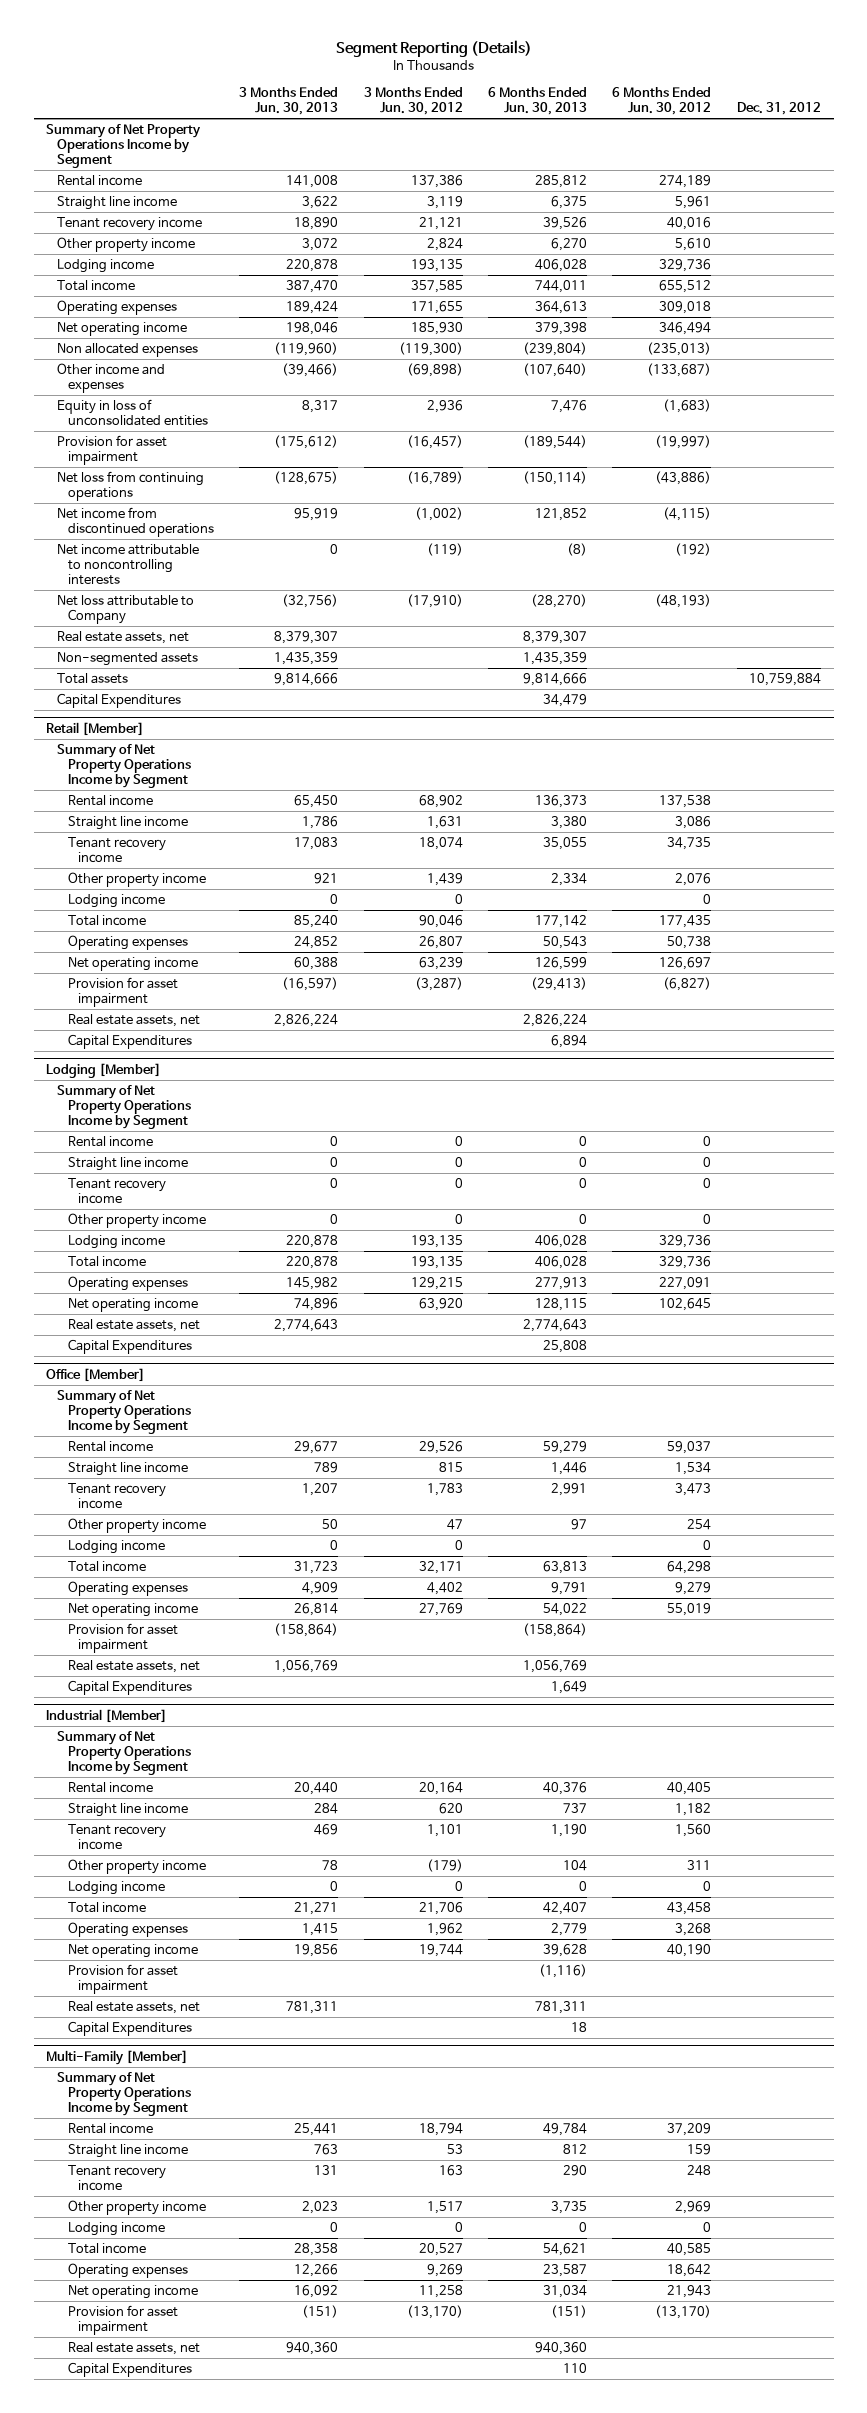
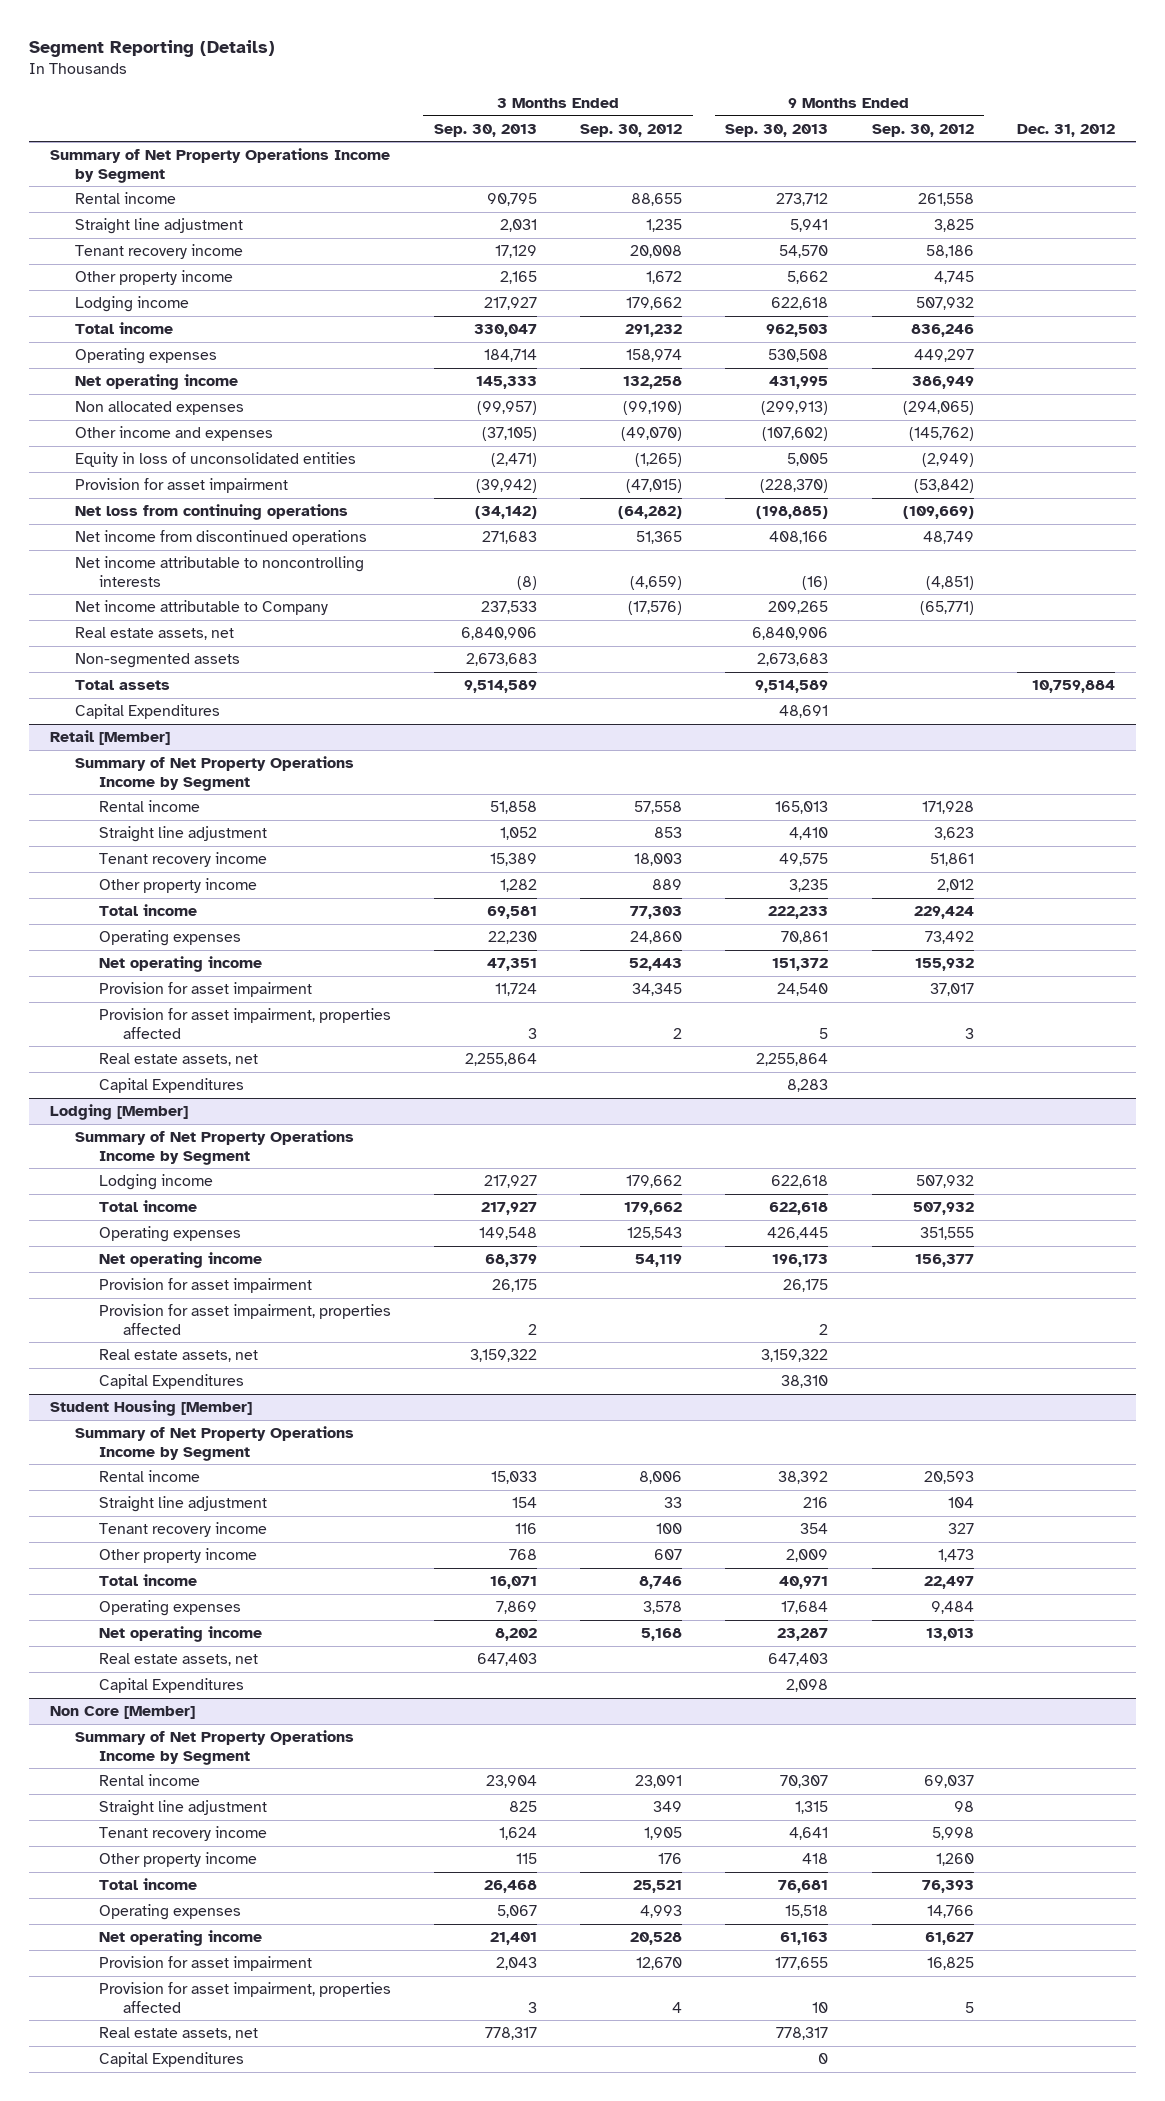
- | 3 Months Ended Jun. 30, 2013 | 3 Months Ended Jun. 30, 2012 | 6 Months Ended Jun. 30, 2013 | 6 Months Ended Jun. 30, 2012 | Dec. 31, 2012
+ | 3 Months Ended Sep. 30, 2013 | 3 Months Ended Sep. 30, 2012 | 9 Months Ended Sep. 30, 2013 | 9 Months Ended Sep. 30, 2012 | Dec. 31, 2012
- Straight line income | 3,622 | 3,119 | 6,375 | 5,961 |
+ Straight line adjustment | 2,031 | 1,235 | 5,941 | 3,825 |
- Net loss attributable to Company | (32,756) | (17,910) | (28,270) | (48,193) |
+ Net income attributable to Company | 237,533 | (17,576) | 209,265 | (65,771) |
@ Retail [Member]
- Straight line income | 1,786 | 1,631 | 3,380 | 3,086 |
+ Straight line adjustment | 1,052 | 853 | 4,410 | 3,623 |
- Lodging income | 0 | 0 | | 0 |
+ Provision for asset impairment, properties affected | 3 | 2 | 5 | 3 |
@ Lodging [Member]
- Rental income | 0 | 0 | 0 | 0 |
- Straight line income | 0 | 0 | 0 | 0 |
- Tenant recovery income | 0 | 0 | 0 | 0 |
- Other property income | 0 | 0 | 0 | 0 |
+ Provision for asset impairment | 26,175 | | 26,175 | |
+ Provision for asset impairment, properties affected | 2 | | 2 | |
- Office [Member]
- Summary of Net Property Operations Income by Segment
- Rental income | 29,677 | 29,526 | 59,279 | 59,037 |
- Straight line income | 789 | 815 | 1,446 | 1,534 |
- Tenant recovery income | 1,207 | 1,783 | 2,991 | 3,473 |
- Other property income | 50 | 47 | 97 | 254 |
- Lodging income | 0 | 0 | | 0 |
- Total income | 31,723 | 32,171 | 63,813 | 64,298 |
- Operating expenses | 4,909 | 4,402 | 9,791 | 9,279 |
- Net operating income | 26,814 | 27,769 | 54,022 | 55,019 |
- Provision for asset impairment | (158,864) | | (158,864) | |
- Real estate assets, net | 1,056,769 | | 1,056,769 | |
- Capital Expenditures | | | 1,649 | |
- Industrial [Member]
- Summary of Net Property Operations Income by Segment
- Rental income | 20,440 | 20,164 | 40,376 | 40,405 |
- Straight line income | 284 | 620 | 737 | 1,182 |
- Tenant recovery income | 469 | 1,101 | 1,190 | 1,560 |
- Other property income | 78 | (179) | 104 | 311 |
- Lodging income | 0 | 0 | 0 | 0 |
- Total income | 21,271 | 21,706 | 42,407 | 43,458 |
- Operating expenses | 1,415 | 1,962 | 2,779 | 3,268 |
- Net operating income | 19,856 | 19,744 | 39,628 | 40,190 |
- Provision for asset impairment | | | (1,116) | |
- Real estate assets, net | 781,311 | | 781,311 | |
- Capital Expenditures | | | 18 | |
- Multi-Family [Member]
- Summary of Net Property Operations Income by Segment
- Rental income | 25,441 | 18,794 | 49,784 | 37,209 |
- Straight line income | 763 | 53 | 812 | 159 |
- Tenant recovery income | 131 | 163 | 290 | 248 |
- Other property income | 2,023 | 1,517 | 3,735 | 2,969 |
- Lodging income | 0 | 0 | 0 | 0 |
- Total income | 28,358 | 20,527 | 54,621 | 40,585 |
- Operating expenses | 12,266 | 9,269 | 23,587 | 18,642 |
- Net operating income | 16,092 | 11,258 | 31,034 | 21,943 |
- Provision for asset impairment | (151) | (13,170) | (151) | (13,170) |
- Real estate assets, net | 940,360 | | 940,360 | |
- Capital Expenditures | | | 110 | |
+ Student Housing [Member]
+ Summary of Net Property Operations Income by Segment
+ Rental income | 15,033 | 8,006 | 38,392 | 20,593 |
+ Straight line adjustment | 154 | 33 | 216 | 104 |
+ Tenant recovery income | 116 | 100 | 354 | 327 |
+ Other property income | 768 | 607 | 2,009 | 1,473 |
+ Total income | 16,071 | 8,746 | 40,971 | 22,497 |
+ Operating expenses | 7,869 | 3,578 | 17,684 | 9,484 |
+ Net operating income | 8,202 | 5,168 | 23,287 | 13,013 |
+ Real estate assets, net | 647,403 | | 647,403 | |
+ Capital Expenditures | | | 2,098 | |
+ Non Core [Member]
+ Summary of Net Property Operations Income by Segment
+ Rental income | 23,904 | 23,091 | 70,307 | 69,037 |
+ Straight line adjustment | 825 | 349 | 1,315 | 98 |
+ Tenant recovery income | 1,624 | 1,905 | 4,641 | 5,998 |
+ Other property income | 115 | 176 | 418 | 1,260 |
+ Total income | 26,468 | 25,521 | 76,681 | 76,393 |
+ Operating expenses | 5,067 | 4,993 | 15,518 | 14,766 |
+ Net operating income | 21,401 | 20,528 | 61,163 | 61,627 |
+ Provision for asset impairment | 2,043 | 12,670 | 177,655 | 16,825 |
+ Provision for asset impairment, properties affected | 3 | 4 | 10 | 5 |
+ Real estate assets, net | 778,317 | | 778,317 | |
+ Capital Expenditures | | | 0 | |

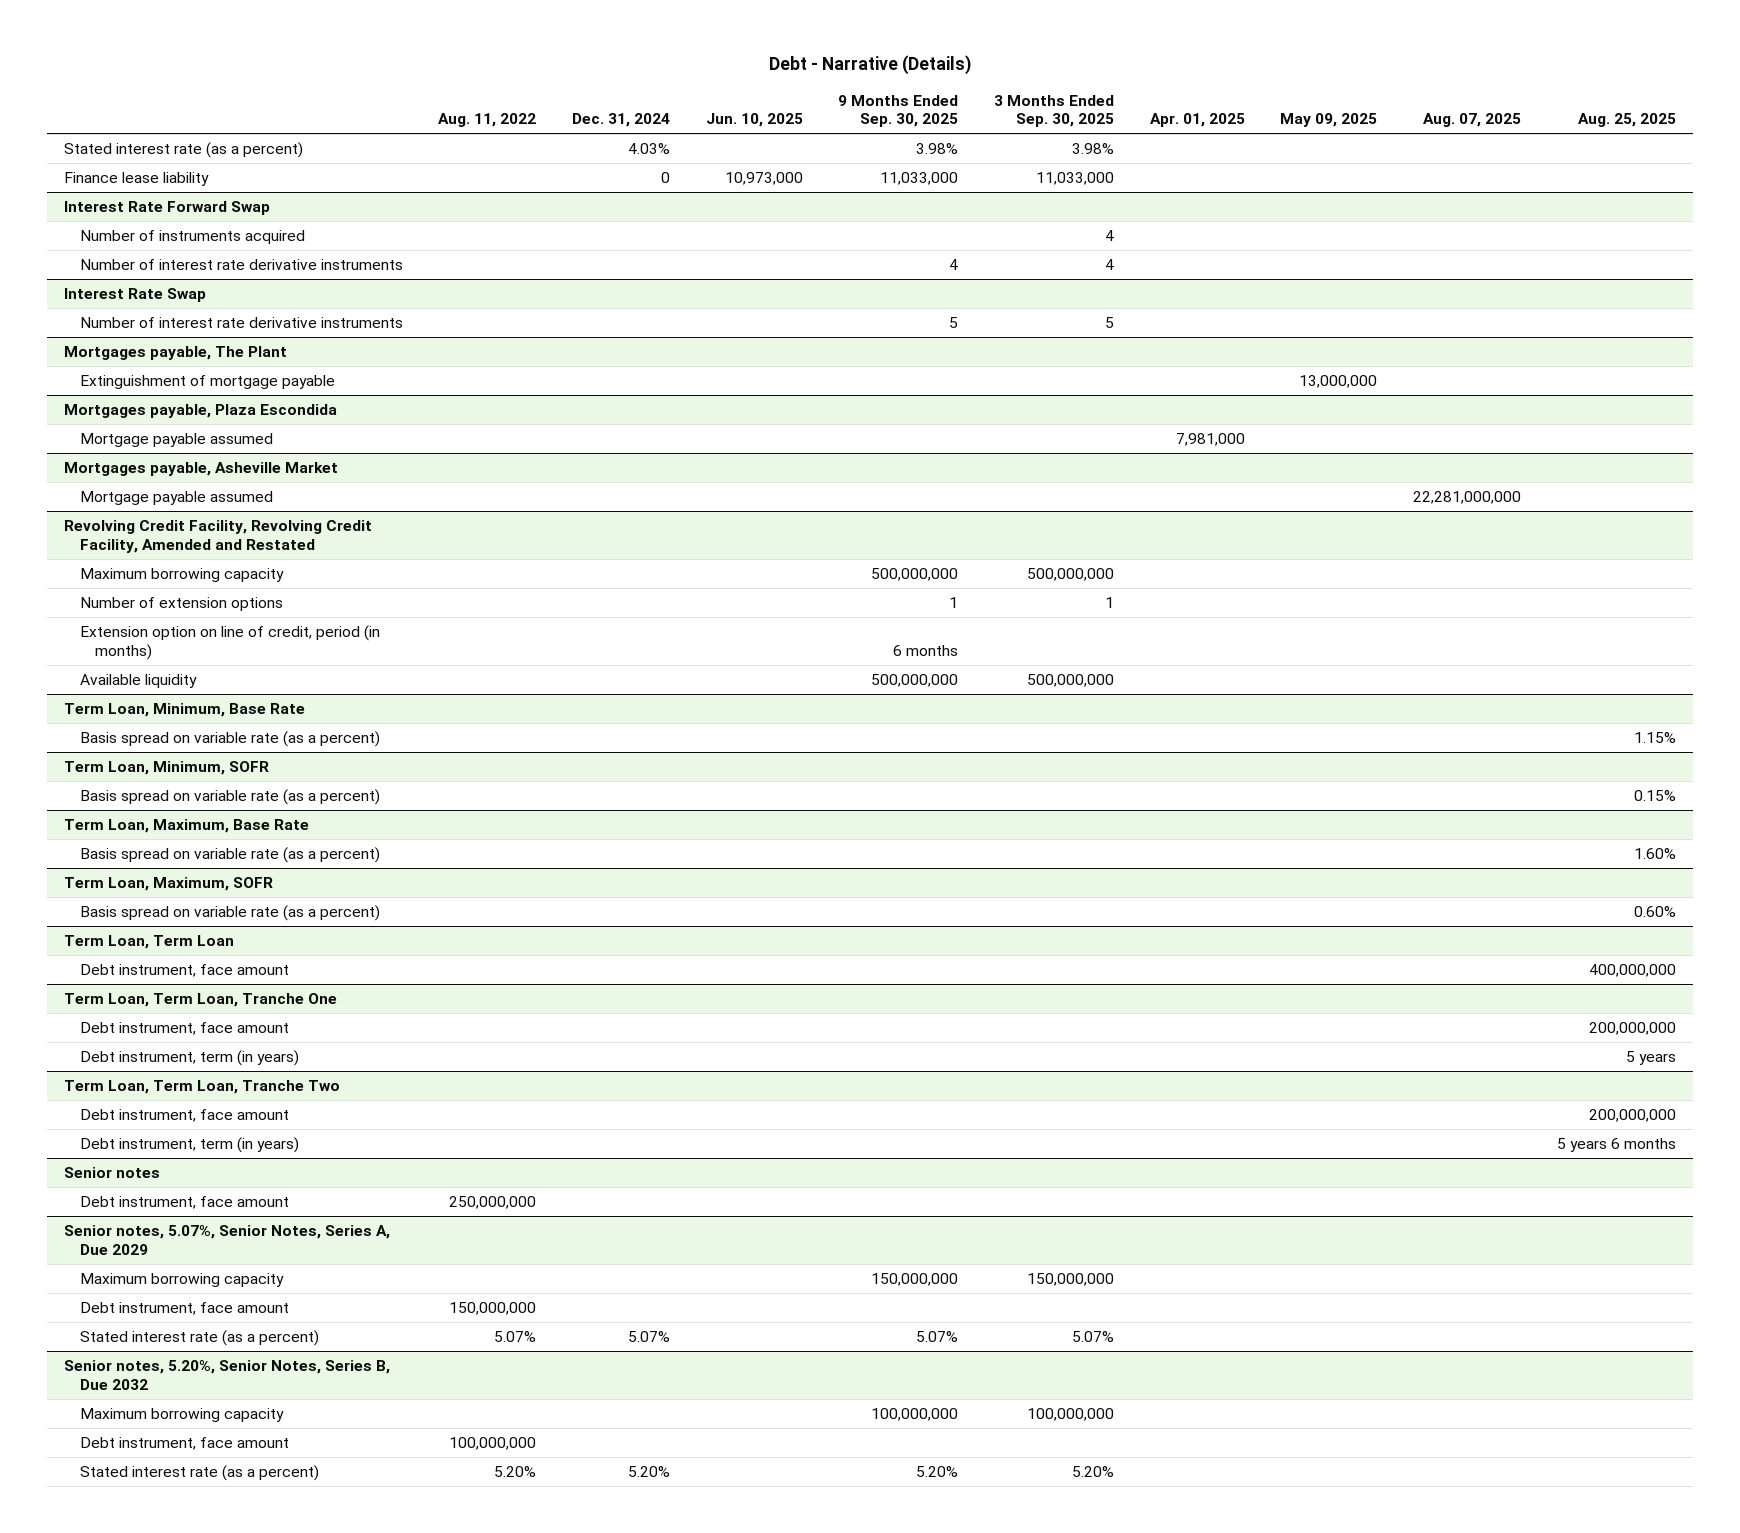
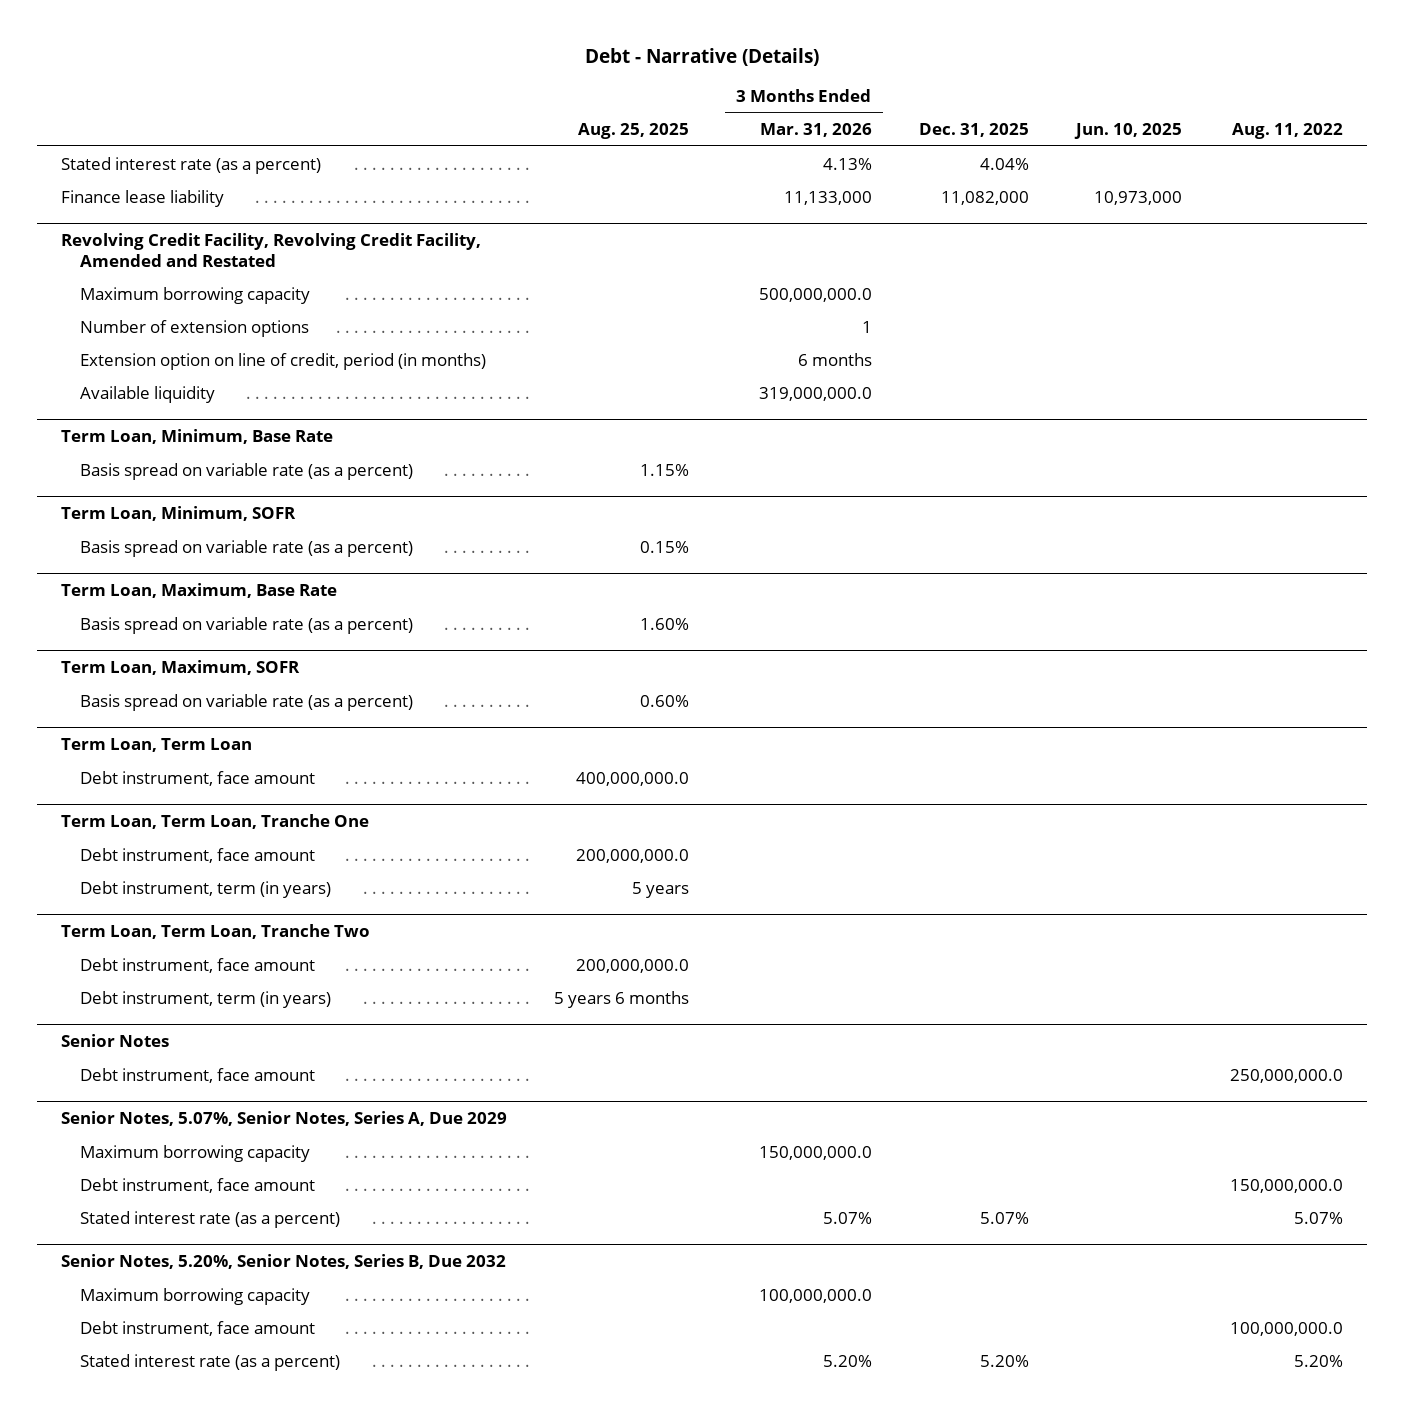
- | Aug. 11, 2022 | Dec. 31, 2024 | Jun. 10, 2025 | 9 Months Ended Sep. 30, 2025 | 3 Months Ended Sep. 30, 2025 | Apr. 01, 2025 | May 09, 2025 | Aug. 07, 2025 | Aug. 25, 2025
+ | Aug. 25, 2025 | 3 Months Ended Mar. 31, 2026 | Dec. 31, 2025 | Jun. 10, 2025 | Aug. 11, 2022
- Interest Rate Forward Swap
- Number of instruments acquired | | | | | 4 | | | |
- Number of interest rate derivative instruments | | | | 4 | 4 | | | |
- Interest Rate Swap
- Number of interest rate derivative instruments | | | | 5 | 5 | | | |
- Mortgages payable, The Plant
- Extinguishment of mortgage payable | | | | | | | 13,000,000 | |
- Mortgages payable, Plaza Escondida
- Mortgage payable assumed | | | | | | 7,981,000 | | |
- Mortgages payable, Asheville Market
- Mortgage payable assumed | | | | | | | | 22,281,000,000 |
@ Term Loan, Term Loan
- Debt instrument, face amount | | | | | | | | | 400,000,000
+ Debt instrument, face amount | 400,000,000.0 | | | |
@ Term Loan, Term Loan, Tranche One
- Debt instrument, face amount | | | | | | | | | 200,000,000
+ Debt instrument, face amount | 200,000,000.0 | | | |
@ Term Loan, Term Loan, Tranche Two
- Debt instrument, face amount | | | | | | | | | 200,000,000
+ Debt instrument, face amount | 200,000,000.0 | | | |
- Senior notes
- Debt instrument, face amount | 250,000,000 | | | | | | | |
- Senior notes, 5.07%, Senior Notes, Series A, Due 2029
+ Senior Notes
+ Debt instrument, face amount | | | | | 250,000,000.0
+ Senior Notes, 5.07%, Senior Notes, Series A, Due 2029
- Debt instrument, face amount | 150,000,000 | | | | | | | |
+ Debt instrument, face amount | | | | | 150,000,000.0
- Senior notes, 5.20%, Senior Notes, Series B, Due 2032
+ Senior Notes, 5.20%, Senior Notes, Series B, Due 2032
- Debt instrument, face amount | 100,000,000 | | | | | | | |
+ Debt instrument, face amount | | | | | 100,000,000.0

